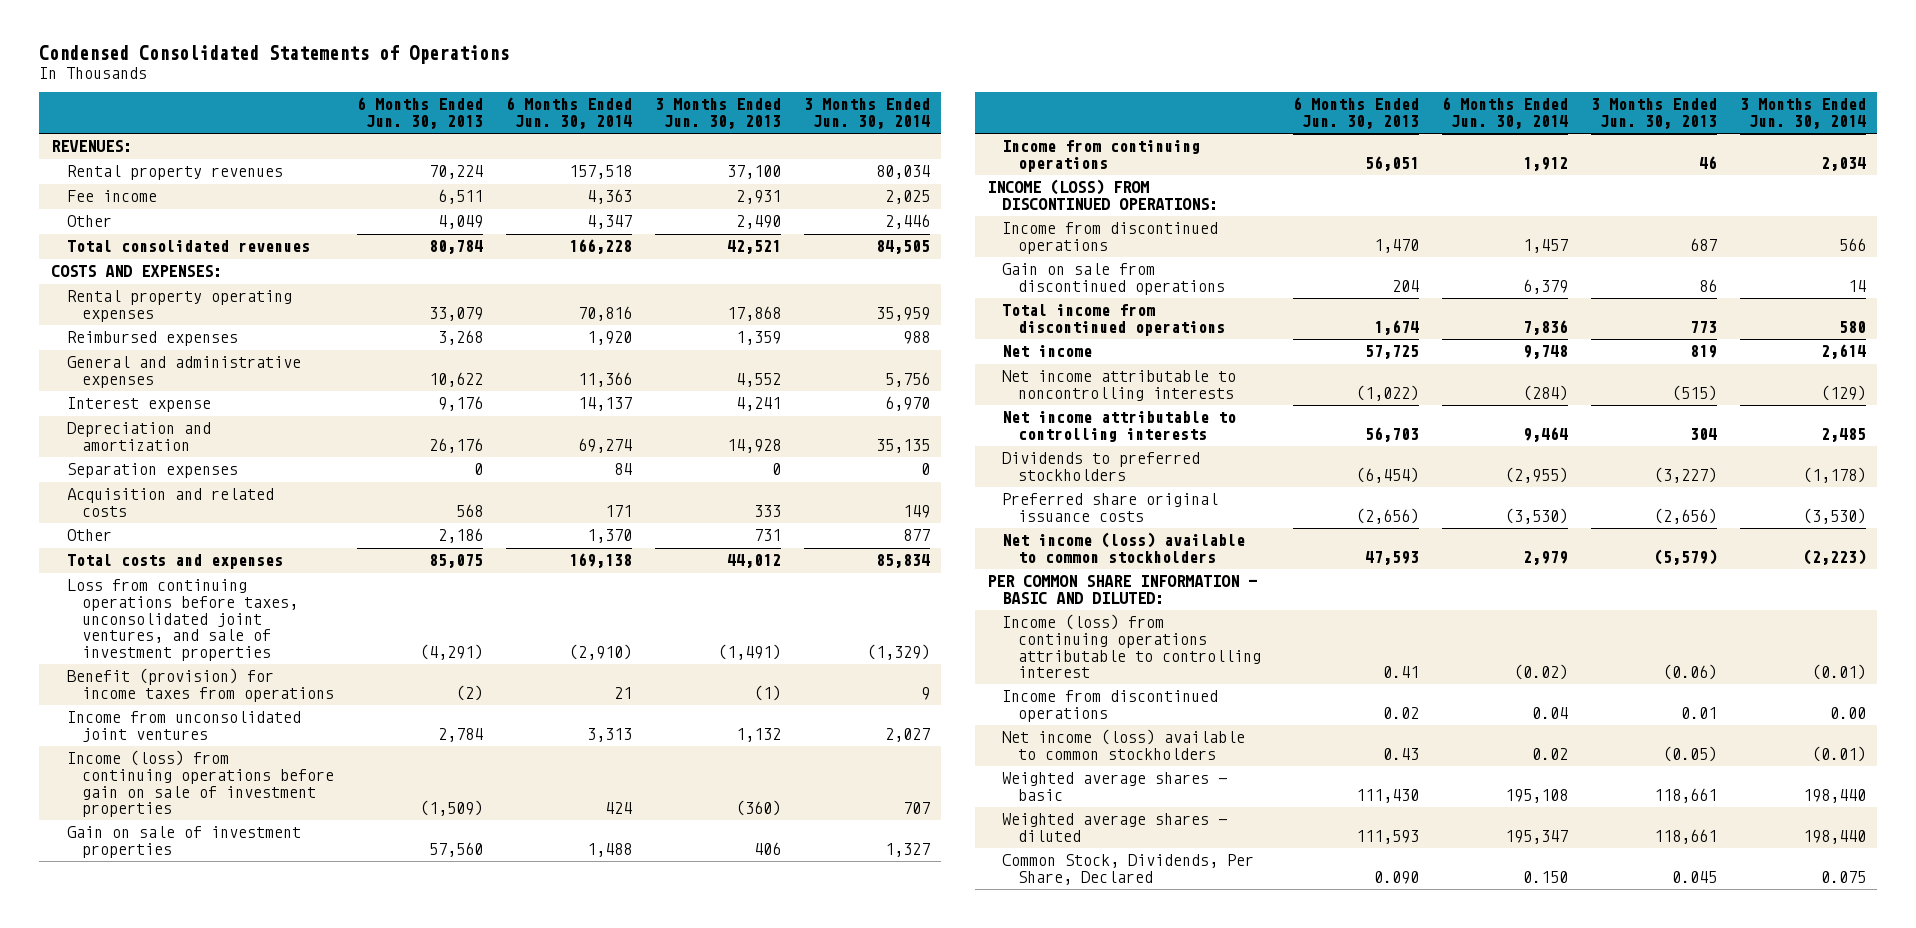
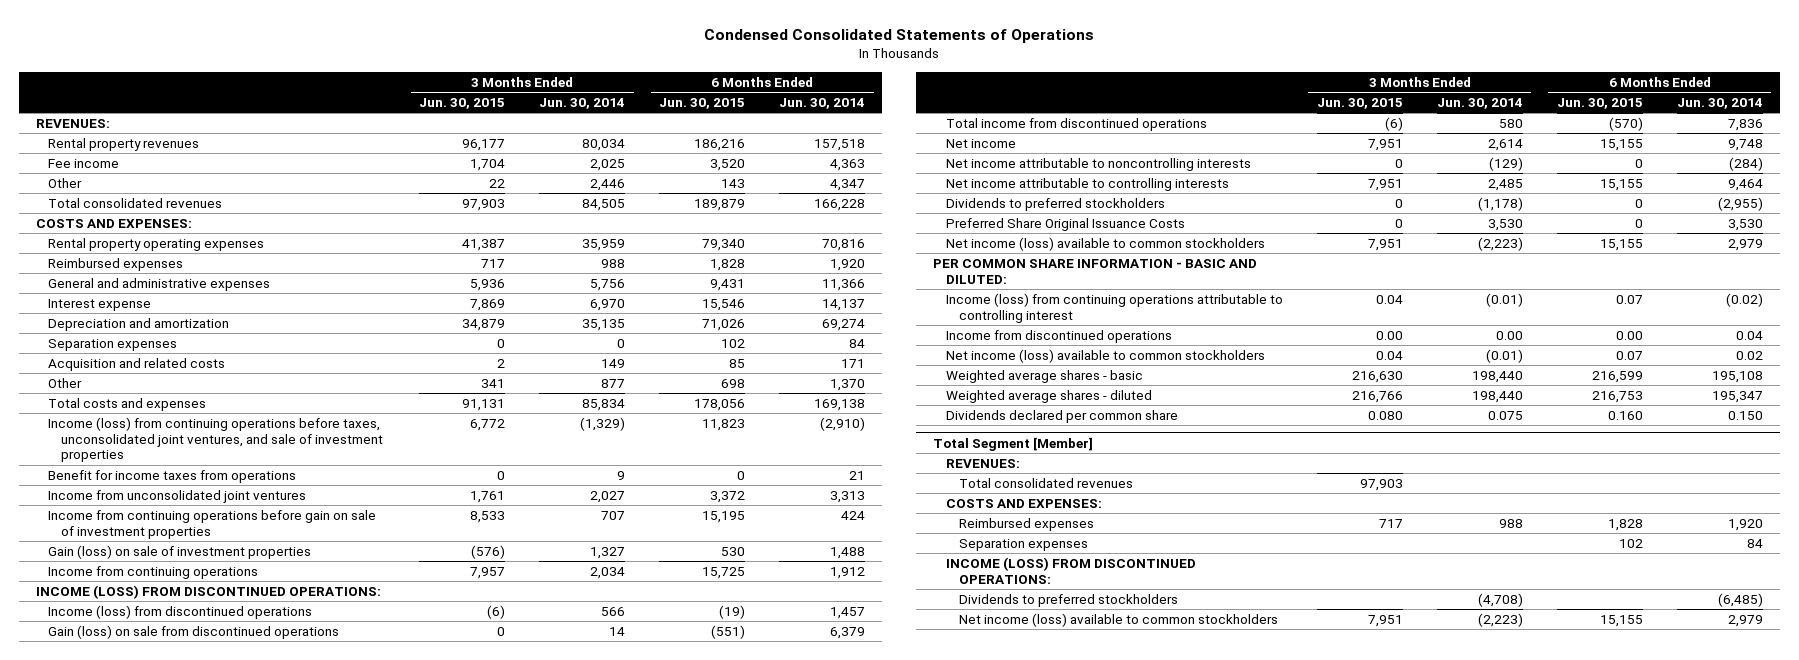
- | 6 Months Ended Jun. 30, 2013 | 6 Months Ended Jun. 30, 2014 | 3 Months Ended Jun. 30, 2013 | 3 Months Ended Jun. 30, 2014
+ | 3 Months Ended Jun. 30, 2015 | 3 Months Ended Jun. 30, 2014 | 6 Months Ended Jun. 30, 2015 | 6 Months Ended Jun. 30, 2014
- Loss from continuing operations before taxes, unconsolidated joint ventures, and sale of investment properties | (4,291) | (2,910) | (1,491) | (1,329)
- Benefit (provision) for income taxes from operations | (2) | 21 | (1) | 9
+ Income (loss) from continuing operations before taxes, unconsolidated joint ventures, and sale of investment properties | 6,772 | (1,329) | 11,823 | (2,910)
+ Benefit for income taxes from operations | 0 | 9 | 0 | 21
- Income (loss) from continuing operations before gain on sale of investment properties | (1,509) | 424 | (360) | 707
- Gain on sale of investment properties | 57,560 | 1,488 | 406 | 1,327
+ Income from continuing operations before gain on sale of investment properties | 8,533 | 707 | 15,195 | 424
+ Gain (loss) on sale of investment properties | (576) | 1,327 | 530 | 1,488
- Income from discontinued operations | 1,470 | 1,457 | 687 | 566
- Gain on sale from discontinued operations | 204 | 6,379 | 86 | 14
+ Income (loss) from discontinued operations | (6) | 566 | (19) | 1,457
+ Gain (loss) on sale from discontinued operations | 0 | 14 | (551) | 6,379
- Preferred share original issuance costs | (2,656) | (3,530) | (2,656) | (3,530)
+ Preferred Share Original Issuance Costs | 0 | 3,530 | 0 | 3,530
- Common Stock, Dividends, Per Share, Declared | 0.090 | 0.150 | 0.045 | 0.075
+ Dividends declared per common share | 0.080 | 0.075 | 0.160 | 0.150
+ Total Segment [Member]
+ REVENUES:
+ Total consolidated revenues | 97,903 | | |
+ COSTS AND EXPENSES:
+ Reimbursed expenses | 717 | 988 | 1,828 | 1,920
+ Separation expenses | | | 102 | 84
+ INCOME (LOSS) FROM DISCONTINUED OPERATIONS:
+ Dividends to preferred stockholders | | (4,708) | | (6,485)
+ Net income (loss) available to common stockholders | 7,951 | (2,223) | 15,155 | 2,979

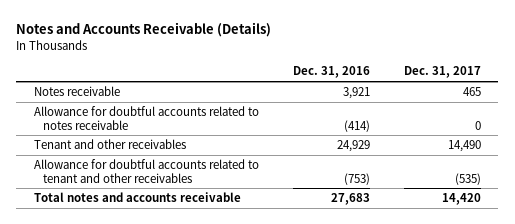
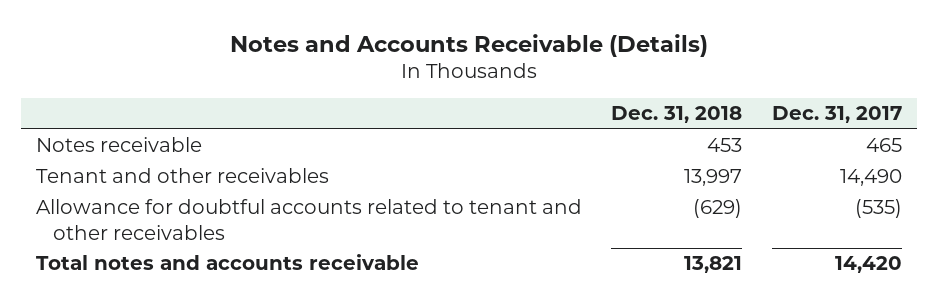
- | Dec. 31, 2016 | Dec. 31, 2017
+ | Dec. 31, 2018 | Dec. 31, 2017
- Allowance for doubtful accounts related to notes receivable | (414) | 0

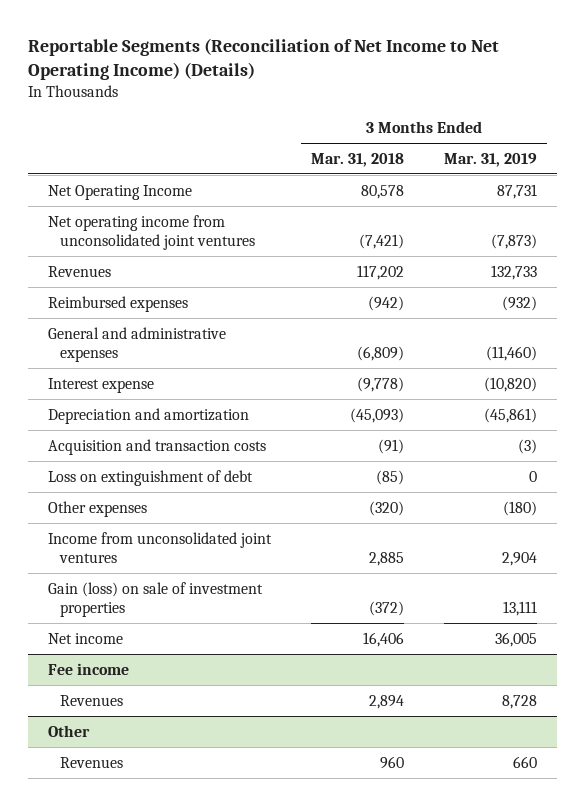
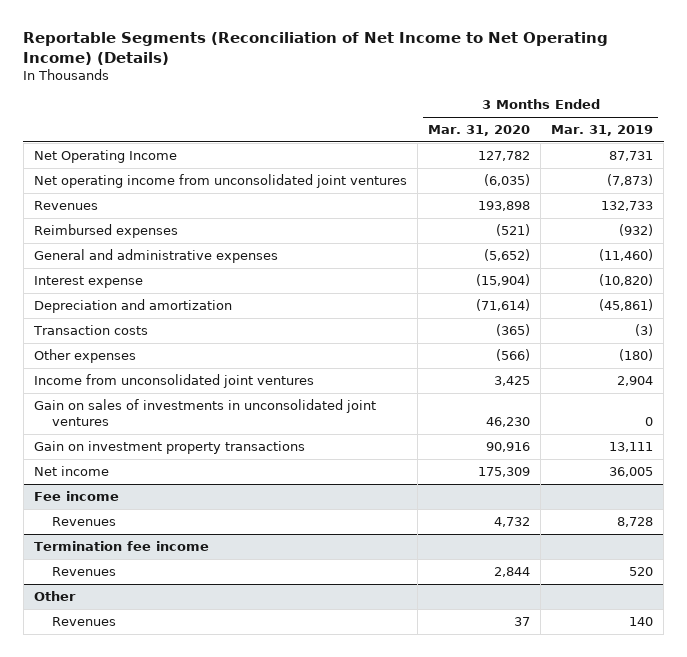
- | 3 Months Ended Mar. 31, 2018 | 3 Months Ended Mar. 31, 2019
+ | 3 Months Ended Mar. 31, 2020 | 3 Months Ended Mar. 31, 2019
- Acquisition and transaction costs | (91) | (3)
- Loss on extinguishment of debt | (85) | 0
+ Transaction costs | (365) | (3)
- Gain (loss) on sale of investment properties | (372) | 13,111
+ Gain on sales of investments in unconsolidated joint ventures | 46,230 | 0
+ Gain on investment property transactions | 90,916 | 13,111
+ Termination fee income
+ Revenues | 2,844 | 520
@ Other
- Revenues | 960 | 660
+ Revenues | 37 | 140

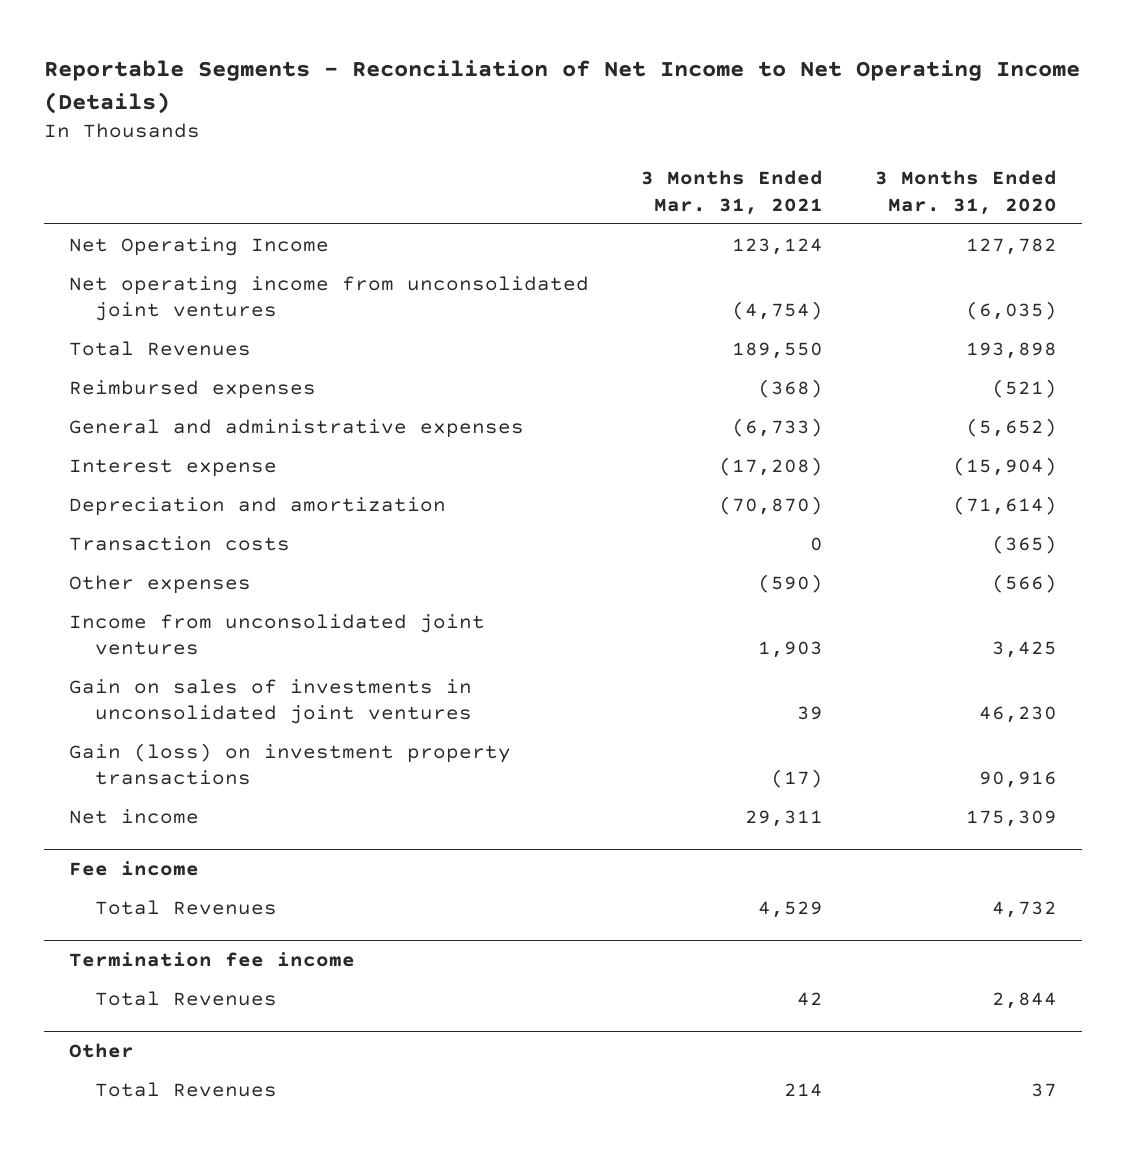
- Reportable Segments (Reconciliation of Net Income to Net Operating Income) (Details)
+ Reportable Segments - Reconciliation of Net Income to Net Operating Income (Details)
- | 3 Months Ended Mar. 31, 2020 | 3 Months Ended Mar. 31, 2019
+ | 3 Months Ended Mar. 31, 2021 | 3 Months Ended Mar. 31, 2020
- Revenues | 193,898 | 132,733
+ Total Revenues | 189,550 | 193,898
- Gain on investment property transactions | 90,916 | 13,111
+ Gain (loss) on investment property transactions | (17) | 90,916
@ Fee income
- Revenues | 4,732 | 8,728
+ Total Revenues | 4,529 | 4,732
@ Termination fee income
- Revenues | 2,844 | 520
+ Total Revenues | 42 | 2,844
@ Other
- Revenues | 37 | 140
+ Total Revenues | 214 | 37

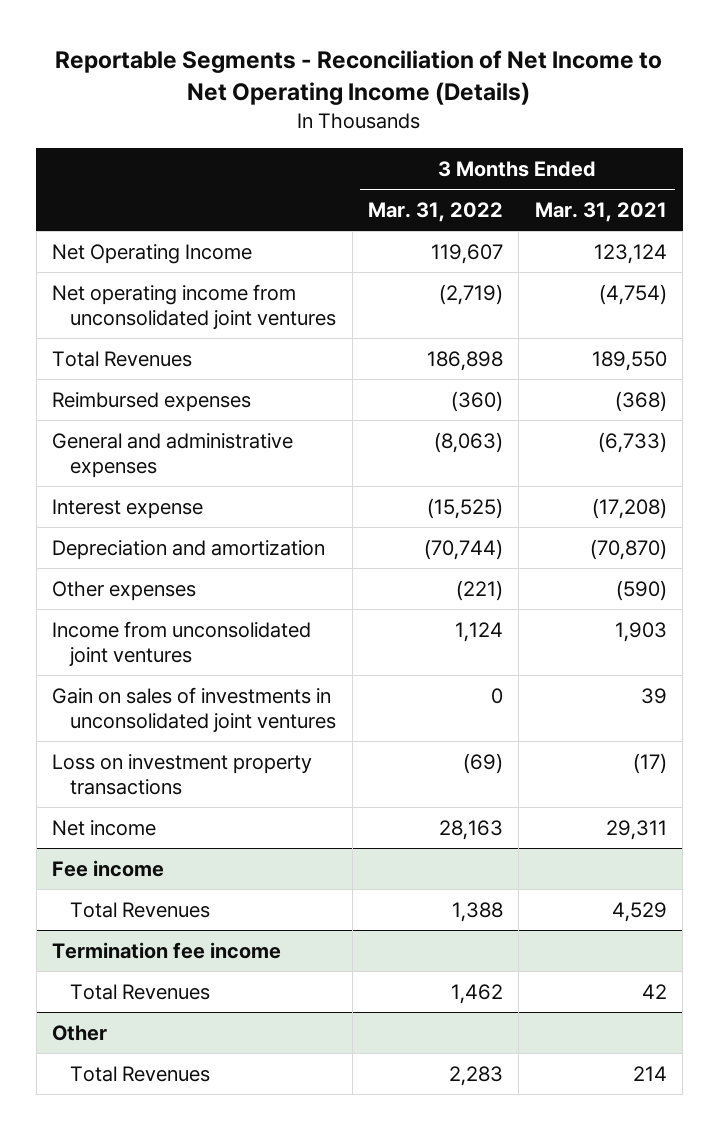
- | 3 Months Ended Mar. 31, 2021 | 3 Months Ended Mar. 31, 2020
+ | 3 Months Ended Mar. 31, 2022 | 3 Months Ended Mar. 31, 2021
- Transaction costs | 0 | (365)
- Gain (loss) on investment property transactions | (17) | 90,916
+ Loss on investment property transactions | (69) | (17)

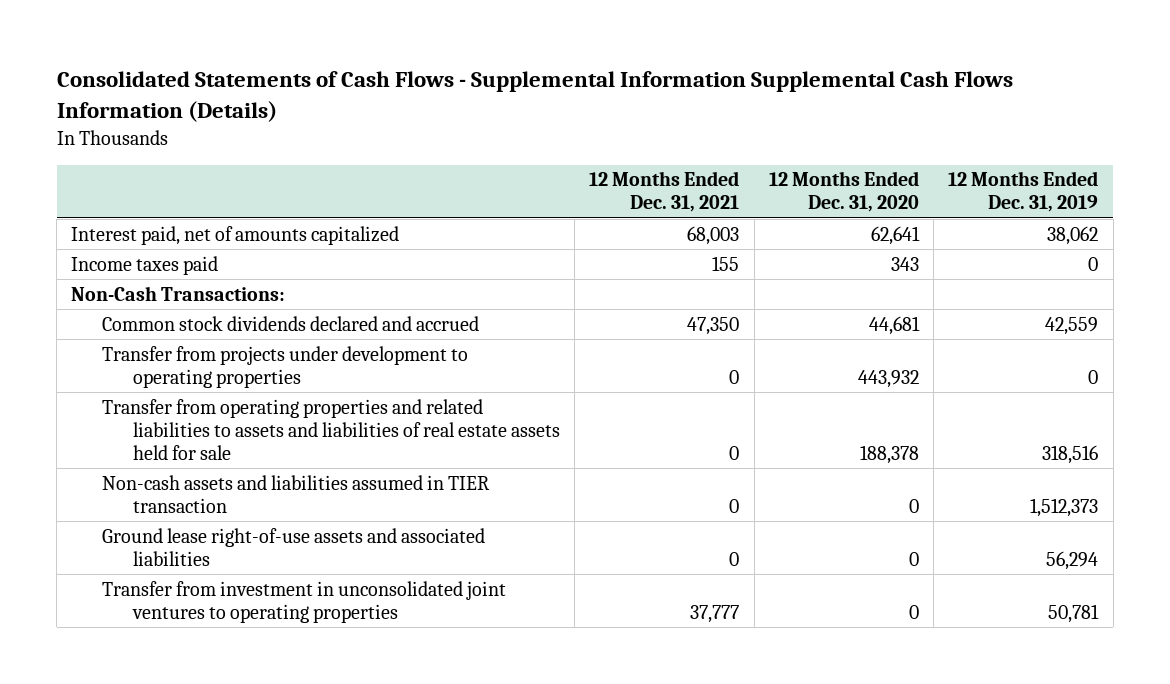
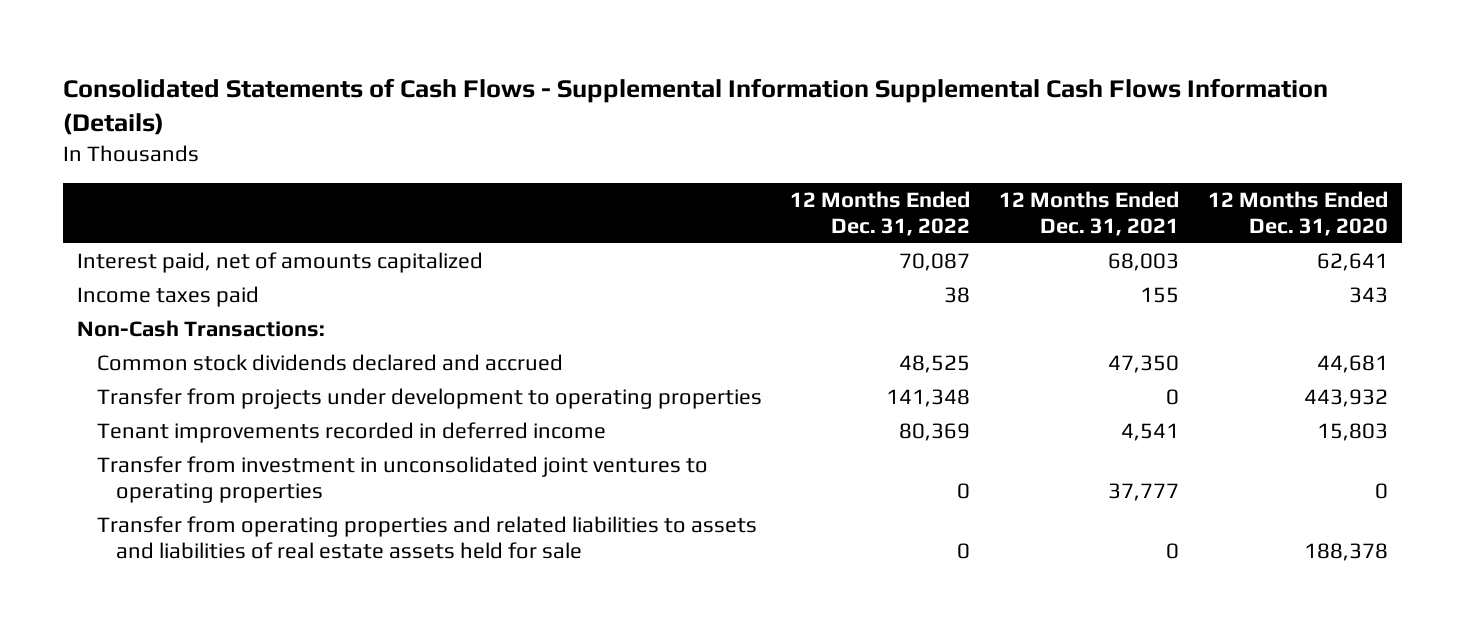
- | 12 Months Ended Dec. 31, 2021 | 12 Months Ended Dec. 31, 2020 | 12 Months Ended Dec. 31, 2019
+ | 12 Months Ended Dec. 31, 2022 | 12 Months Ended Dec. 31, 2021 | 12 Months Ended Dec. 31, 2020
- Non-cash assets and liabilities assumed in TIER transaction | 0 | 0 | 1,512,373
- Ground lease right-of-use assets and associated liabilities | 0 | 0 | 56,294
+ Tenant improvements recorded in deferred income | 80,369 | 4,541 | 15,803
moved down: Transfer from operating properties and related liabilities to assets and liabilities of real estate assets held for sale | 0 | 0 | 188,378

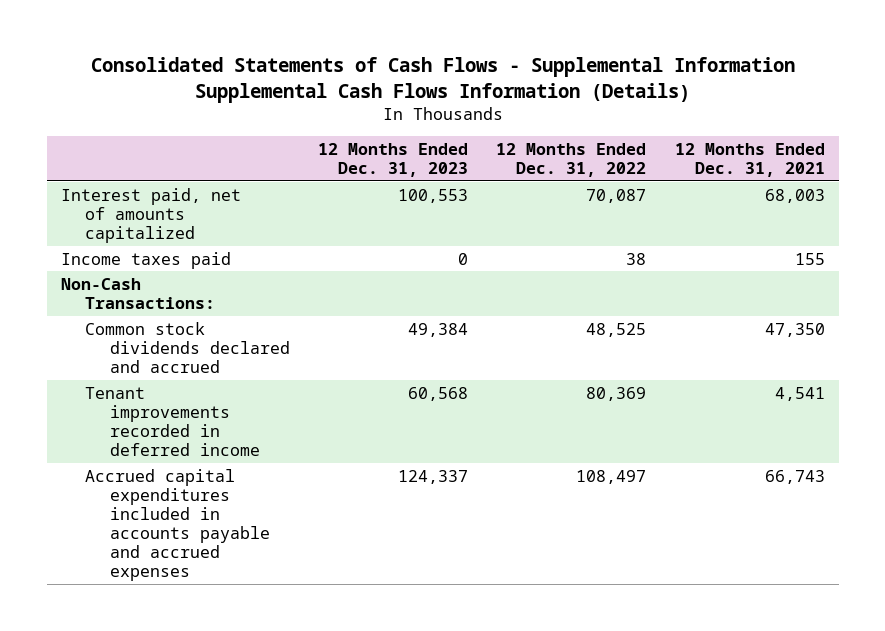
- | 12 Months Ended Dec. 31, 2022 | 12 Months Ended Dec. 31, 2021 | 12 Months Ended Dec. 31, 2020
+ | 12 Months Ended Dec. 31, 2023 | 12 Months Ended Dec. 31, 2022 | 12 Months Ended Dec. 31, 2021
- Transfer from projects under development to operating properties | 141,348 | 0 | 443,932
- Transfer from investment in unconsolidated joint ventures to operating properties | 0 | 37,777 | 0
- Transfer from operating properties and related liabilities to assets and liabilities of real estate assets held for sale | 0 | 0 | 188,378
+ Accrued capital expenditures included in accounts payable and accrued expenses | 124,337 | 108,497 | 66,743

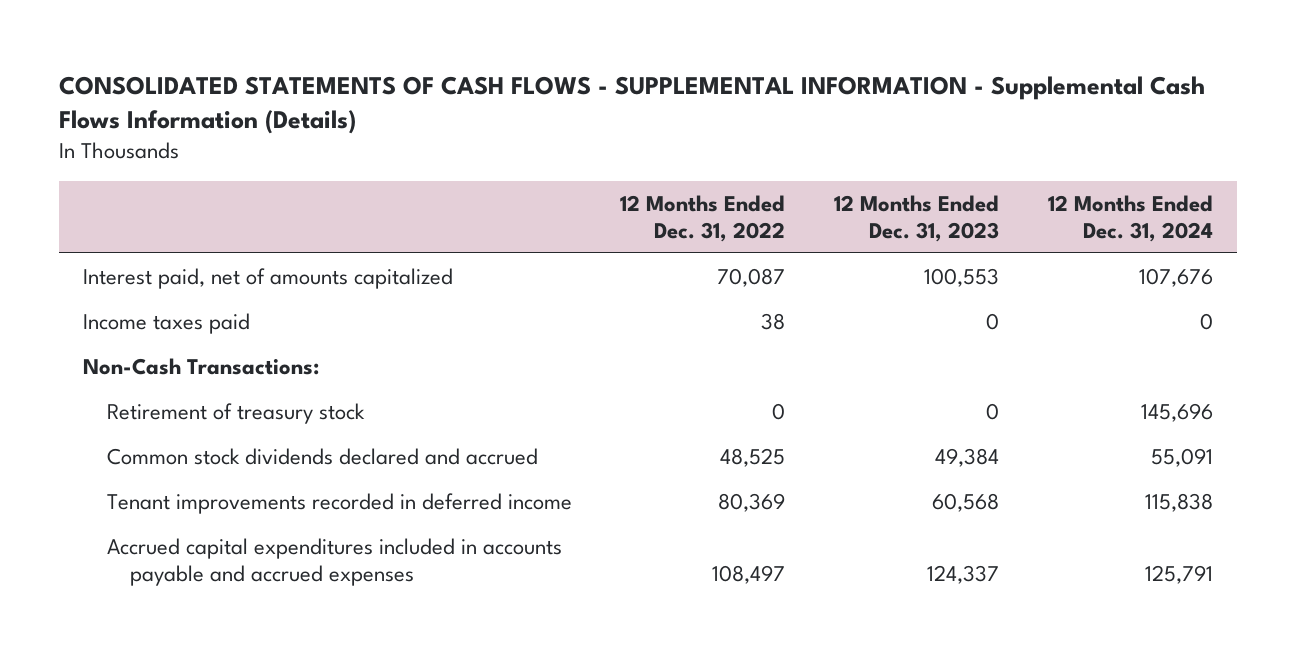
- Consolidated Statements of Cash Flows - Supplemental Information Supplemental Cash Flows Information (Details)
+ CONSOLIDATED STATEMENTS OF CASH FLOWS - SUPPLEMENTAL INFORMATION - Supplemental Cash Flows Information (Details)
- | 12 Months Ended Dec. 31, 2023 | 12 Months Ended Dec. 31, 2022 | 12 Months Ended Dec. 31, 2021
+ | 12 Months Ended Dec. 31, 2022 | 12 Months Ended Dec. 31, 2023 | 12 Months Ended Dec. 31, 2024
+ Retirement of treasury stock | 0 | 0 | 145,696

